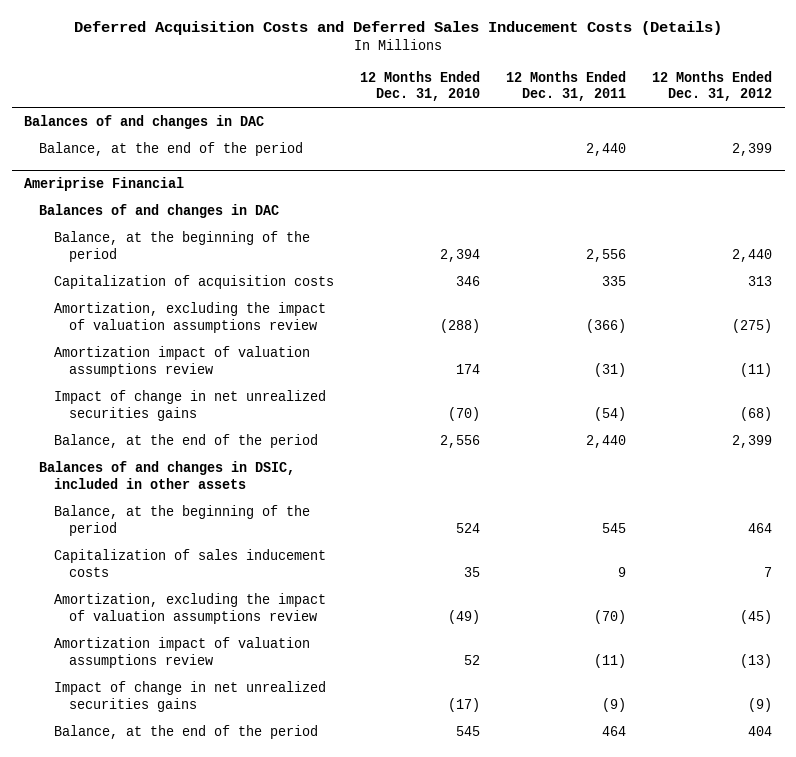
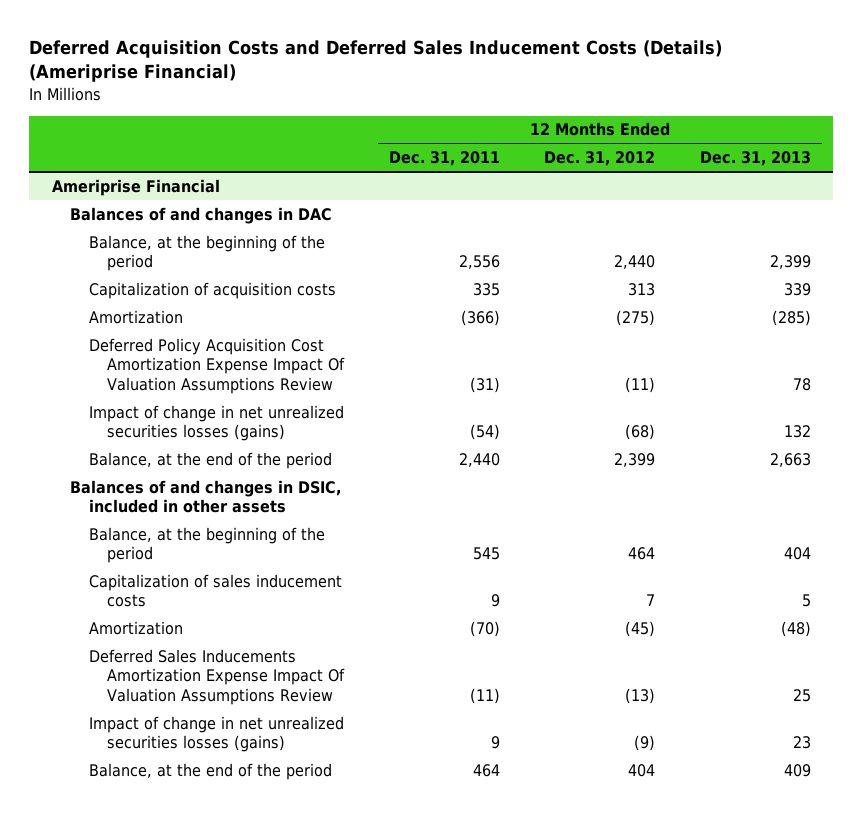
- Deferred Acquisition Costs and Deferred Sales Inducement Costs (Details)
+ Deferred Acquisition Costs and Deferred Sales Inducement Costs (Details) (Ameriprise Financial)
- | 12 Months Ended Dec. 31, 2010 | 12 Months Ended Dec. 31, 2011 | 12 Months Ended Dec. 31, 2012
+ | 12 Months Ended Dec. 31, 2011 | 12 Months Ended Dec. 31, 2012 | 12 Months Ended Dec. 31, 2013
- Balances of and changes in DAC
- Balance, at the end of the period | | 2,440 | 2,399
@ Ameriprise Financial
- Amortization, excluding the impact of valuation assumptions review | (288) | (366) | (275)
- Amortization impact of valuation assumptions review | 174 | (31) | (11)
- Impact of change in net unrealized securities gains | (70) | (54) | (68)
+ Amortization | (366) | (275) | (285)
+ Deferred Policy Acquisition Cost Amortization Expense Impact Of Valuation Assumptions Review | (31) | (11) | 78
+ Impact of change in net unrealized securities losses (gains) | (54) | (68) | 132
- Amortization, excluding the impact of valuation assumptions review | (49) | (70) | (45)
- Amortization impact of valuation assumptions review | 52 | (11) | (13)
- Impact of change in net unrealized securities gains | (17) | (9) | (9)
+ Amortization | (70) | (45) | (48)
+ Deferred Sales Inducements Amortization Expense Impact Of Valuation Assumptions Review | (11) | (13) | 25
+ Impact of change in net unrealized securities losses (gains) | 9 | (9) | 23

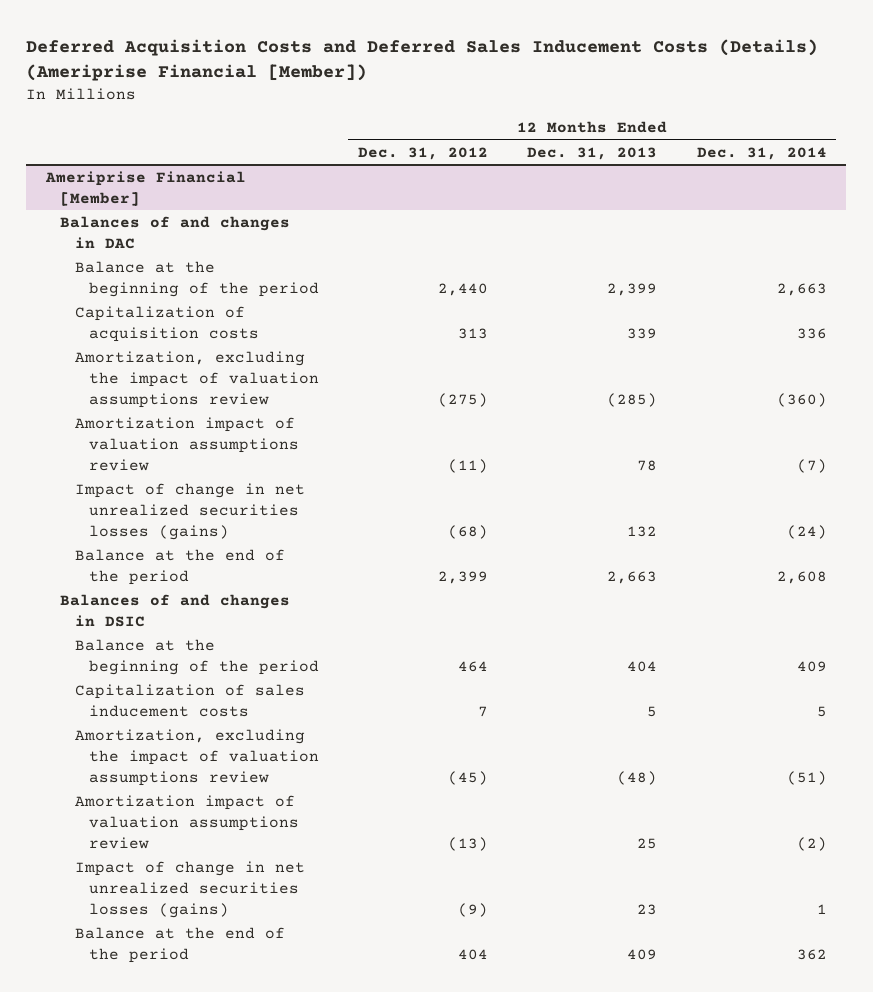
- Deferred Acquisition Costs and Deferred Sales Inducement Costs (Details) (Ameriprise Financial)
+ Deferred Acquisition Costs and Deferred Sales Inducement Costs (Details) (Ameriprise Financial [Member])
- | 12 Months Ended Dec. 31, 2011 | 12 Months Ended Dec. 31, 2012 | 12 Months Ended Dec. 31, 2013
+ | 12 Months Ended Dec. 31, 2012 | 12 Months Ended Dec. 31, 2013 | 12 Months Ended Dec. 31, 2014
- Ameriprise Financial
+ Ameriprise Financial [Member]
- Balance, at the beginning of the period | 2,556 | 2,440 | 2,399
+ Balance at the beginning of the period | 2,440 | 2,399 | 2,663
- Amortization | (366) | (275) | (285)
- Deferred Policy Acquisition Cost Amortization Expense Impact Of Valuation Assumptions Review | (31) | (11) | 78
+ Amortization, excluding the impact of valuation assumptions review | (275) | (285) | (360)
+ Amortization impact of valuation assumptions review | (11) | 78 | (7)
- Balance, at the end of the period | 2,440 | 2,399 | 2,663
- Balances of and changes in DSIC, included in other assets
- Balance, at the beginning of the period | 545 | 464 | 404
+ Balance at the end of the period | 2,399 | 2,663 | 2,608
+ Balances of and changes in DSIC
+ Balance at the beginning of the period | 464 | 404 | 409
- Amortization | (70) | (45) | (48)
- Deferred Sales Inducements Amortization Expense Impact Of Valuation Assumptions Review | (11) | (13) | 25
+ Amortization, excluding the impact of valuation assumptions review | (45) | (48) | (51)
+ Amortization impact of valuation assumptions review | (13) | 25 | (2)
- Balance, at the end of the period | 464 | 404 | 409
+ Balance at the end of the period | 404 | 409 | 362

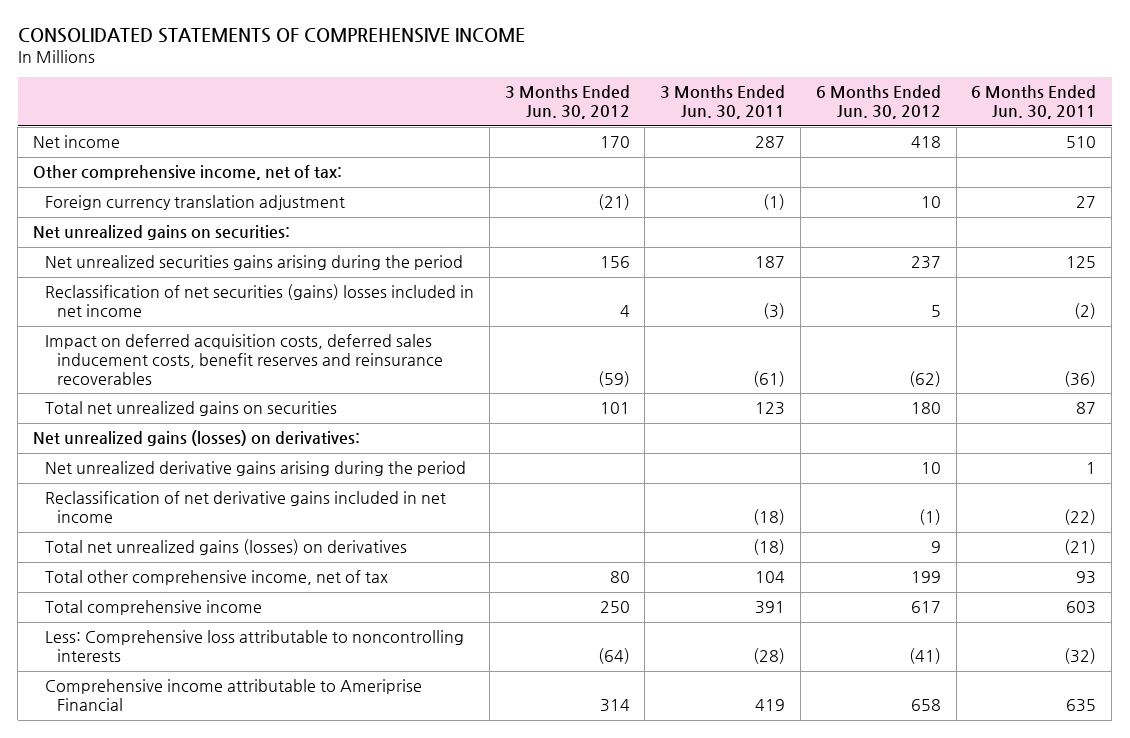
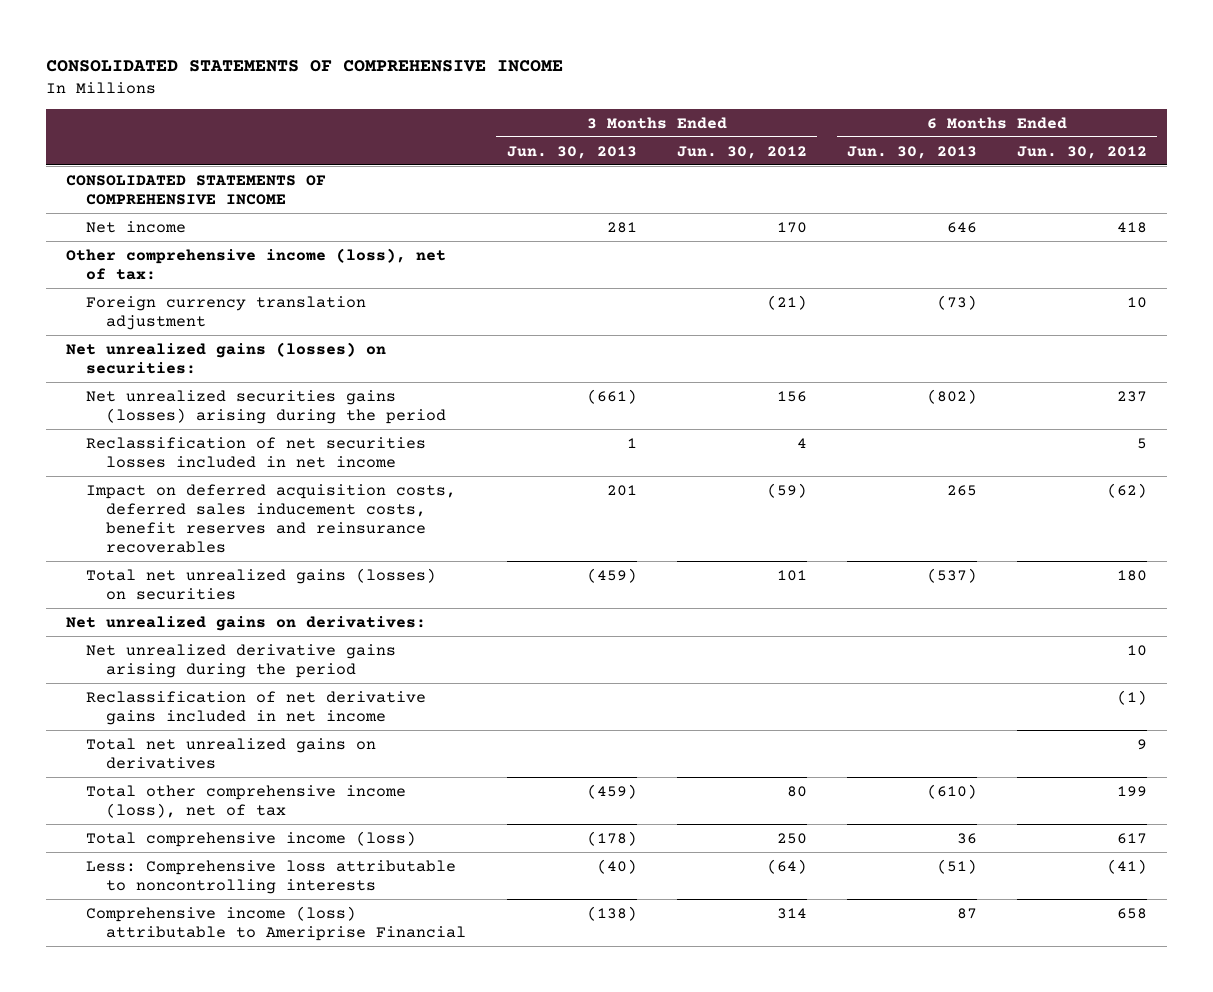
- | 3 Months Ended Jun. 30, 2012 | 3 Months Ended Jun. 30, 2011 | 6 Months Ended Jun. 30, 2012 | 6 Months Ended Jun. 30, 2011
+ | 3 Months Ended Jun. 30, 2013 | 3 Months Ended Jun. 30, 2012 | 6 Months Ended Jun. 30, 2013 | 6 Months Ended Jun. 30, 2012
+ CONSOLIDATED STATEMENTS OF COMPREHENSIVE INCOME
- Other comprehensive income, net of tax:
+ Other comprehensive income (loss), net of tax:
- Net unrealized gains on securities:
- Net unrealized securities gains arising during the period | 156 | 187 | 237 | 125
- Reclassification of net securities (gains) losses included in net income | 4 | (3) | 5 | (2)
+ Net unrealized gains (losses) on securities:
+ Net unrealized securities gains (losses) arising during the period | (661) | 156 | (802) | 237
+ Reclassification of net securities losses included in net income | 1 | 4 | | 5
- Total net unrealized gains on securities | 101 | 123 | 180 | 87
- Net unrealized gains (losses) on derivatives:
+ Total net unrealized gains (losses) on securities | (459) | 101 | (537) | 180
+ Net unrealized gains on derivatives:
- Total net unrealized gains (losses) on derivatives | | (18) | 9 | (21)
- Total other comprehensive income, net of tax | 80 | 104 | 199 | 93
- Total comprehensive income | 250 | 391 | 617 | 603
+ Total net unrealized gains on derivatives | | | | 9
+ Total other comprehensive income (loss), net of tax | (459) | 80 | (610) | 199
+ Total comprehensive income (loss) | (178) | 250 | 36 | 617
- Comprehensive income attributable to Ameriprise Financial | 314 | 419 | 658 | 635
+ Comprehensive income (loss) attributable to Ameriprise Financial | (138) | 314 | 87 | 658

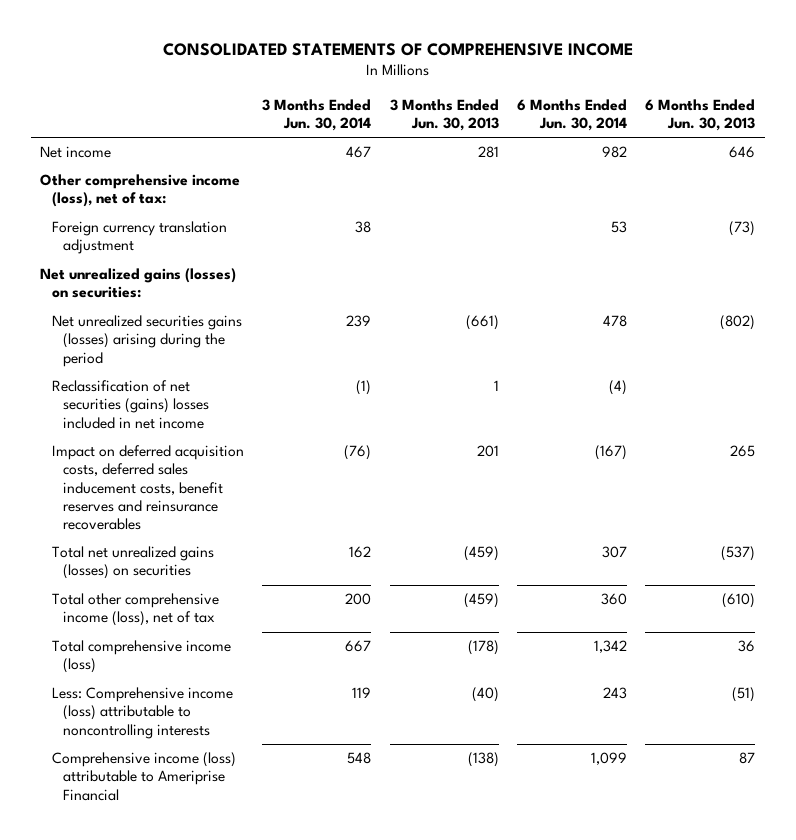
- | 3 Months Ended Jun. 30, 2013 | 3 Months Ended Jun. 30, 2012 | 6 Months Ended Jun. 30, 2013 | 6 Months Ended Jun. 30, 2012
+ | 3 Months Ended Jun. 30, 2014 | 3 Months Ended Jun. 30, 2013 | 6 Months Ended Jun. 30, 2014 | 6 Months Ended Jun. 30, 2013
- CONSOLIDATED STATEMENTS OF COMPREHENSIVE INCOME
- Reclassification of net securities losses included in net income | 1 | 4 | | 5
+ Reclassification of net securities (gains) losses included in net income | (1) | 1 | (4) |
- Net unrealized gains on derivatives:
- Net unrealized derivative gains arising during the period | | | | 10
- Reclassification of net derivative gains included in net income | | | | (1)
- Total net unrealized gains on derivatives | | | | 9
- Less: Comprehensive loss attributable to noncontrolling interests | (40) | (64) | (51) | (41)
+ Less: Comprehensive income (loss) attributable to noncontrolling interests | 119 | (40) | 243 | (51)

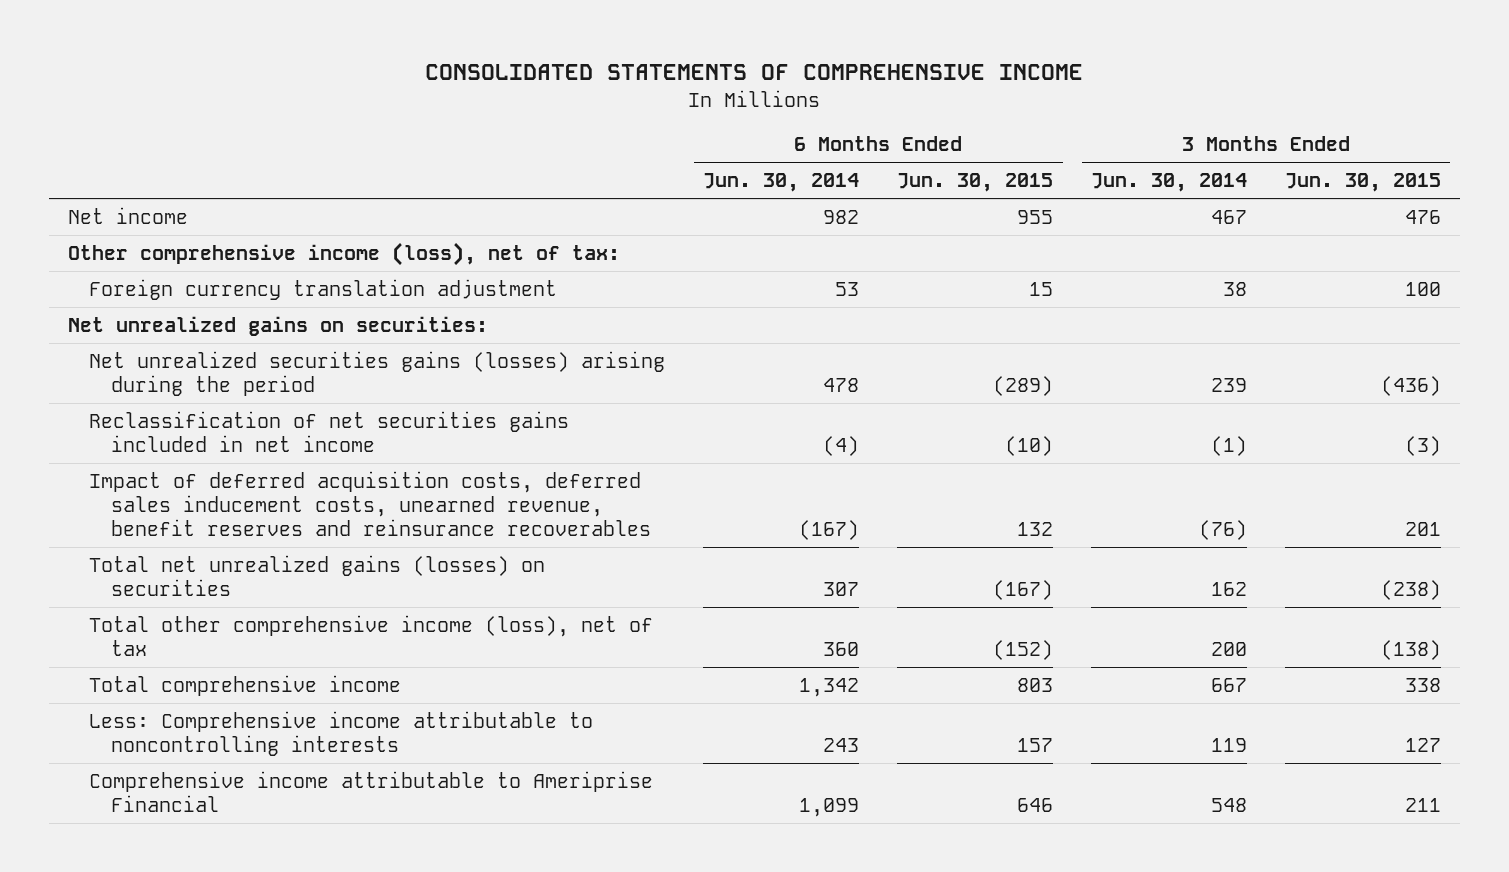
- | 3 Months Ended Jun. 30, 2014 | 3 Months Ended Jun. 30, 2013 | 6 Months Ended Jun. 30, 2014 | 6 Months Ended Jun. 30, 2013
+ | 6 Months Ended Jun. 30, 2014 | 6 Months Ended Jun. 30, 2015 | 3 Months Ended Jun. 30, 2014 | 3 Months Ended Jun. 30, 2015
- Net unrealized gains (losses) on securities:
+ Net unrealized gains on securities:
- Reclassification of net securities (gains) losses included in net income | (1) | 1 | (4) |
- Impact on deferred acquisition costs, deferred sales inducement costs, benefit reserves and reinsurance recoverables | (76) | 201 | (167) | 265
+ Reclassification of net securities gains included in net income | (4) | (10) | (1) | (3)
+ Impact of deferred acquisition costs, deferred sales inducement costs, unearned revenue, benefit reserves and reinsurance recoverables | (167) | 132 | (76) | 201
- Total comprehensive income (loss) | 667 | (178) | 1,342 | 36
- Less: Comprehensive income (loss) attributable to noncontrolling interests | 119 | (40) | 243 | (51)
- Comprehensive income (loss) attributable to Ameriprise Financial | 548 | (138) | 1,099 | 87
+ Total comprehensive income | 1,342 | 803 | 667 | 338
+ Less: Comprehensive income attributable to noncontrolling interests | 243 | 157 | 119 | 127
+ Comprehensive income attributable to Ameriprise Financial | 1,099 | 646 | 548 | 211

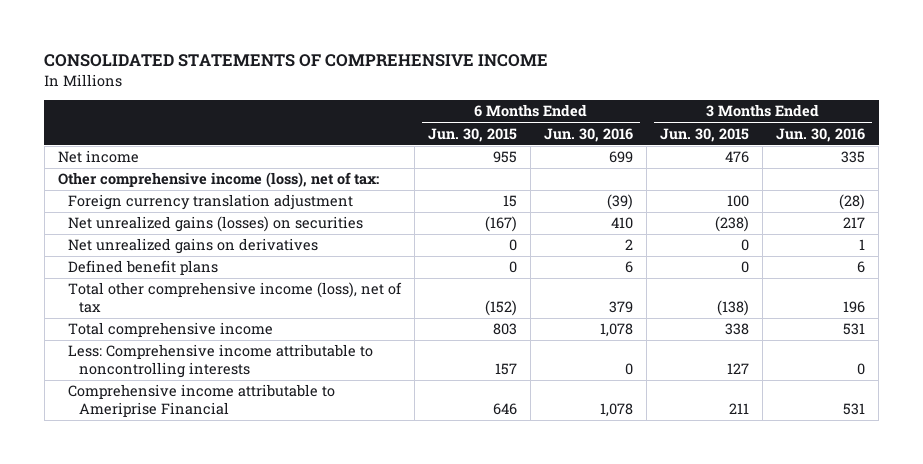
- | 6 Months Ended Jun. 30, 2014 | 6 Months Ended Jun. 30, 2015 | 3 Months Ended Jun. 30, 2014 | 3 Months Ended Jun. 30, 2015
+ | 6 Months Ended Jun. 30, 2015 | 6 Months Ended Jun. 30, 2016 | 3 Months Ended Jun. 30, 2015 | 3 Months Ended Jun. 30, 2016
- Net unrealized gains on securities:
- Net unrealized securities gains (losses) arising during the period | 478 | (289) | 239 | (436)
- Reclassification of net securities gains included in net income | (4) | (10) | (1) | (3)
- Impact of deferred acquisition costs, deferred sales inducement costs, unearned revenue, benefit reserves and reinsurance recoverables | (167) | 132 | (76) | 201
- Total net unrealized gains (losses) on securities | 307 | (167) | 162 | (238)
+ Net unrealized gains (losses) on securities | (167) | 410 | (238) | 217
+ Net unrealized gains on derivatives | 0 | 2 | 0 | 1
+ Defined benefit plans | 0 | 6 | 0 | 6

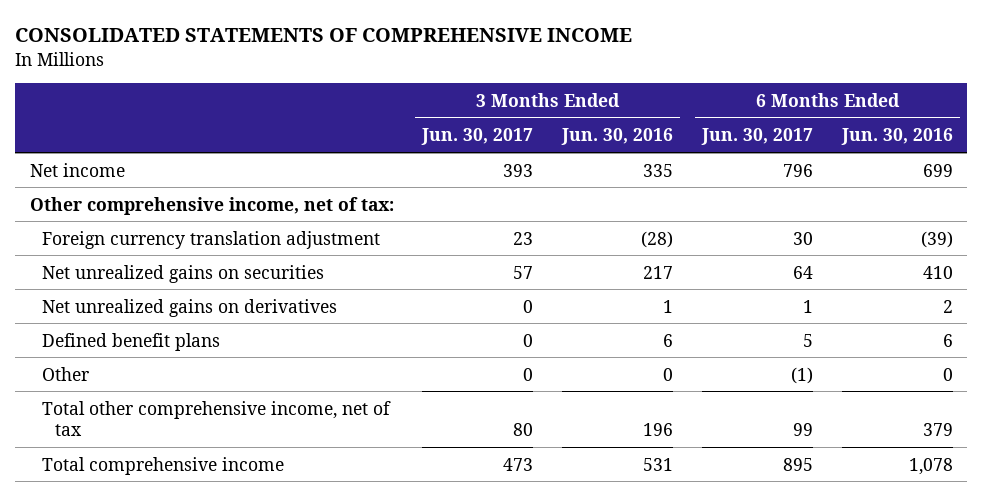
- | 6 Months Ended Jun. 30, 2015 | 6 Months Ended Jun. 30, 2016 | 3 Months Ended Jun. 30, 2015 | 3 Months Ended Jun. 30, 2016
+ | 3 Months Ended Jun. 30, 2017 | 3 Months Ended Jun. 30, 2016 | 6 Months Ended Jun. 30, 2017 | 6 Months Ended Jun. 30, 2016
- Other comprehensive income (loss), net of tax:
+ Other comprehensive income, net of tax:
- Net unrealized gains (losses) on securities | (167) | 410 | (238) | 217
+ Net unrealized gains on securities | 57 | 217 | 64 | 410
- Total other comprehensive income (loss), net of tax | (152) | 379 | (138) | 196
+ Other | 0 | 0 | (1) | 0
+ Total other comprehensive income, net of tax | 80 | 196 | 99 | 379
- Less: Comprehensive income attributable to noncontrolling interests | 157 | 0 | 127 | 0
- Comprehensive income attributable to Ameriprise Financial | 646 | 1,078 | 211 | 531

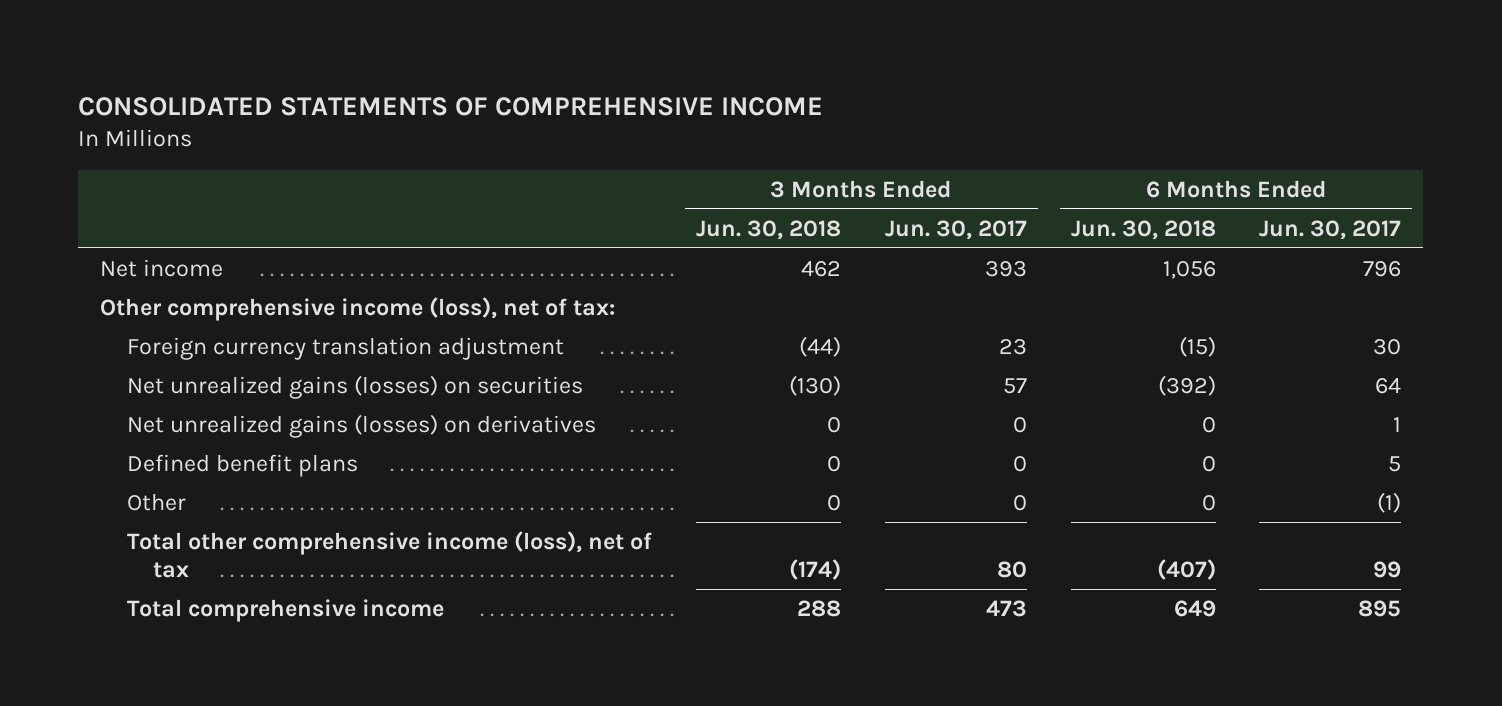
- | 3 Months Ended Jun. 30, 2017 | 3 Months Ended Jun. 30, 2016 | 6 Months Ended Jun. 30, 2017 | 6 Months Ended Jun. 30, 2016
+ | 3 Months Ended Jun. 30, 2018 | 3 Months Ended Jun. 30, 2017 | 6 Months Ended Jun. 30, 2018 | 6 Months Ended Jun. 30, 2017
- Other comprehensive income, net of tax:
+ Other comprehensive income (loss), net of tax:
- Net unrealized gains on securities | 57 | 217 | 64 | 410
- Net unrealized gains on derivatives | 0 | 1 | 1 | 2
+ Net unrealized gains (losses) on securities | (130) | 57 | (392) | 64
+ Net unrealized gains (losses) on derivatives | 0 | 0 | 0 | 1
- Total other comprehensive income, net of tax | 80 | 196 | 99 | 379
+ Total other comprehensive income (loss), net of tax | (174) | 80 | (407) | 99

